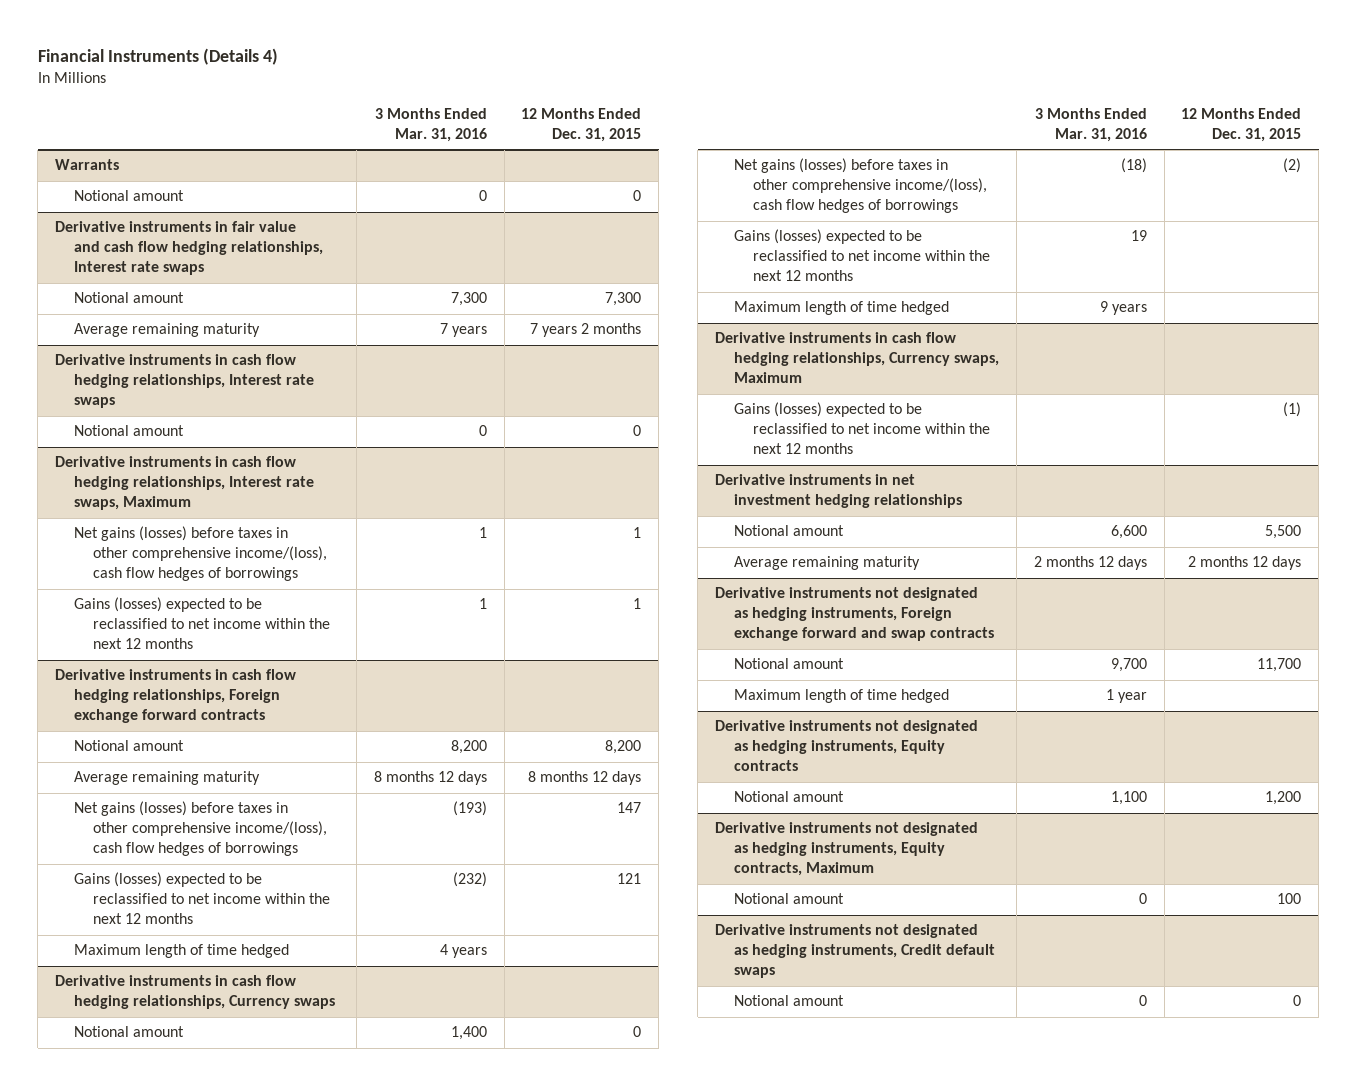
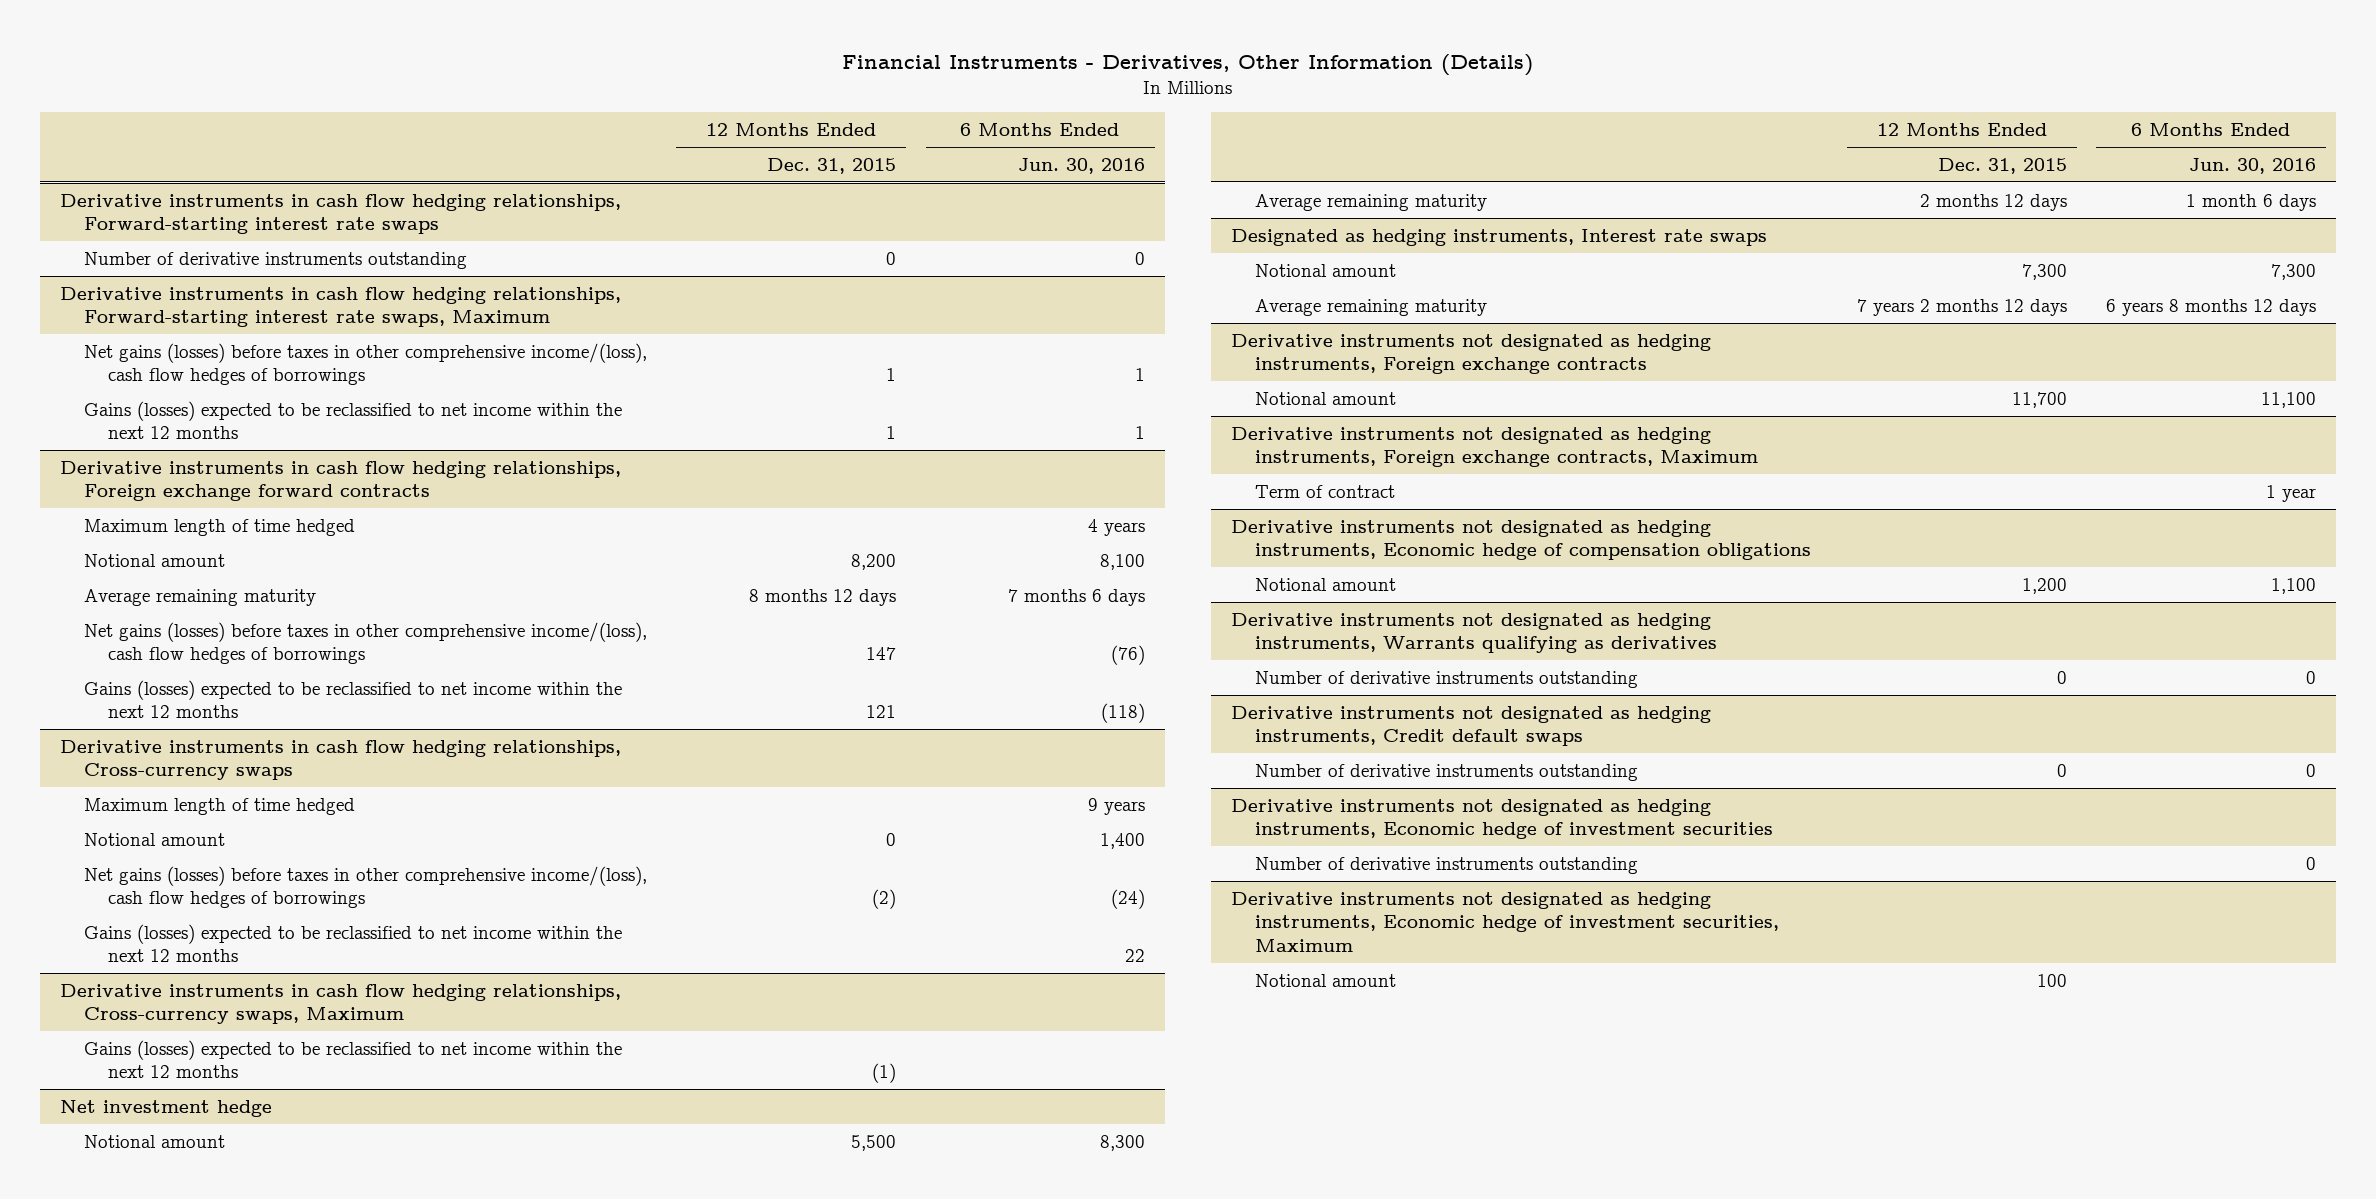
- Financial Instruments (Details 4)
+ Financial Instruments - Derivatives, Other Information (Details)
- | 3 Months Ended Mar. 31, 2016 | 12 Months Ended Dec. 31, 2015
+ | 12 Months Ended Dec. 31, 2015 | 6 Months Ended Jun. 30, 2016
- Warrants
- Notional amount | 0 | 0
- Derivative instruments in fair value and cash flow hedging relationships, Interest rate swaps
- Notional amount | 7,300 | 7,300
- Average remaining maturity | 7 years | 7 years 2 months
- Derivative instruments in cash flow hedging relationships, Interest rate swaps
- Notional amount | 0 | 0
- Derivative instruments in cash flow hedging relationships, Interest rate swaps, Maximum
+ Derivative instruments in cash flow hedging relationships, Forward-starting interest rate swaps
+ Number of derivative instruments outstanding | 0 | 0
+ Derivative instruments in cash flow hedging relationships, Forward-starting interest rate swaps, Maximum
@ Derivative instruments in cash flow hedging relationships, Foreign exchange forward contracts
+ Maximum length of time hedged | | 4 years
+ Derivative instruments in cash flow hedging relationships, Cross-currency swaps
- Derivative instruments in cash flow hedging relationships, Currency swaps
- Maximum length of time hedged | 9 years |
- Derivative instruments in cash flow hedging relationships, Currency swaps, Maximum
+ Derivative instruments in cash flow hedging relationships, Cross-currency swaps, Maximum
- Derivative instruments in net investment hedging relationships
+ Net investment hedge
- Derivative instruments not designated as hedging instruments, Foreign exchange forward and swap contracts
+ Designated as hedging instruments, Interest rate swaps
+ Notional amount | 7,300 | 7,300
+ Average remaining maturity | 7 years 2 months 12 days | 6 years 8 months 12 days
+ Derivative instruments not designated as hedging instruments, Foreign exchange contracts
- Maximum length of time hedged | 1 year |
- Derivative instruments not designated as hedging instruments, Equity contracts
+ Derivative instruments not designated as hedging instruments, Foreign exchange contracts, Maximum
+ Term of contract | | 1 year
+ Derivative instruments not designated as hedging instruments, Economic hedge of compensation obligations
- Derivative instruments not designated as hedging instruments, Equity contracts, Maximum
- Notional amount | 0 | 100
+ Derivative instruments not designated as hedging instruments, Warrants qualifying as derivatives
+ Number of derivative instruments outstanding | 0 | 0
@ Derivative instruments not designated as hedging instruments, Credit default swaps
- Notional amount | 0 | 0
+ Number of derivative instruments outstanding | 0 | 0
+ Derivative instruments not designated as hedging instruments, Economic hedge of investment securities
+ Number of derivative instruments outstanding | | 0
+ Derivative instruments not designated as hedging instruments, Economic hedge of investment securities, Maximum
+ Notional amount | 100 |

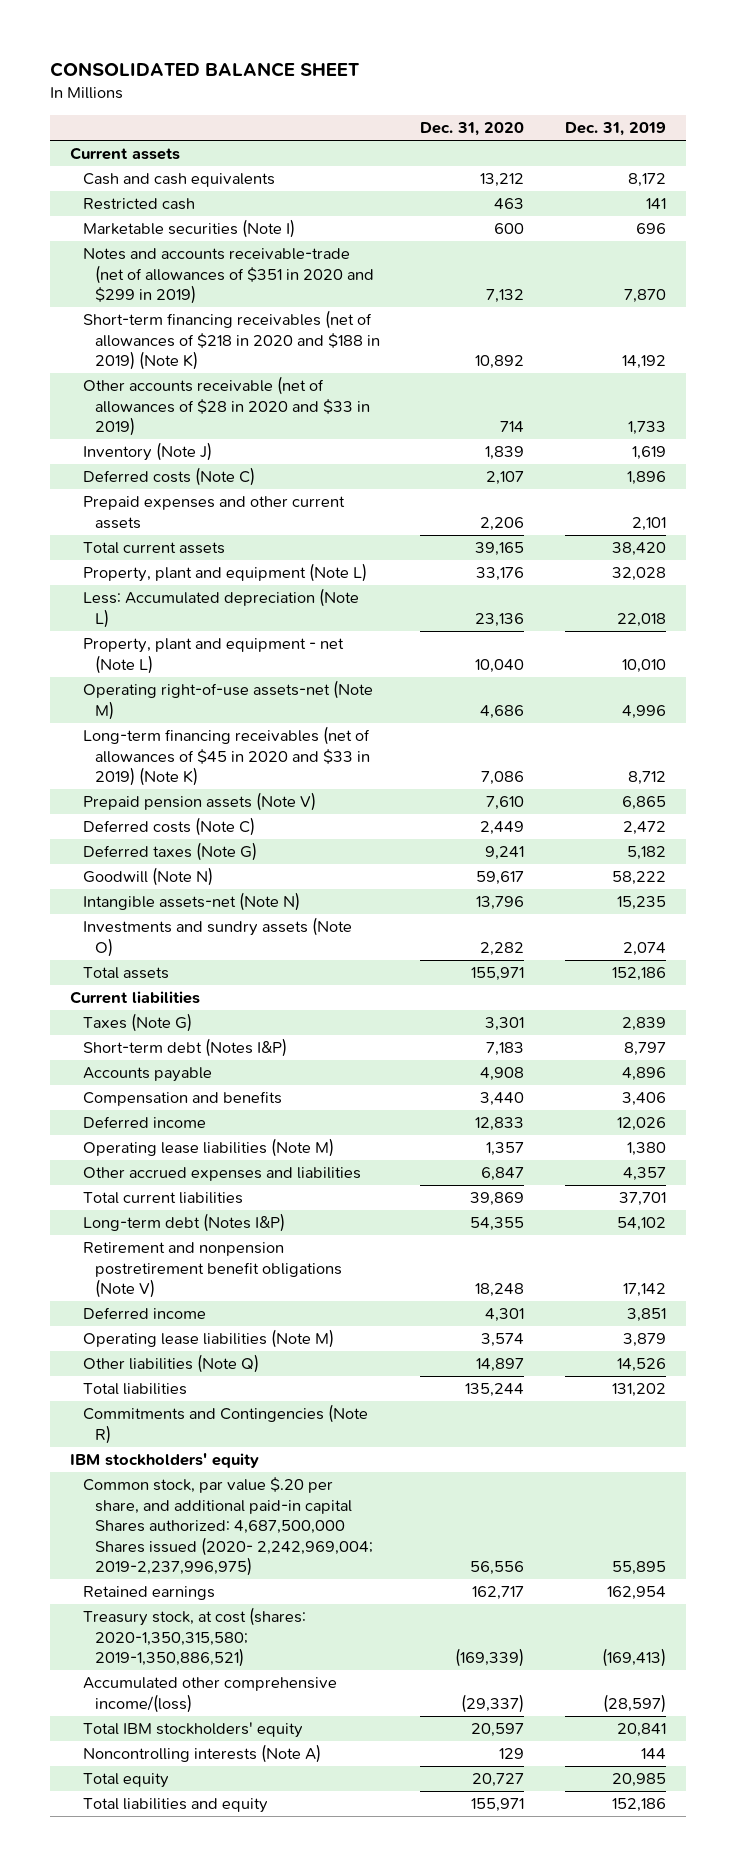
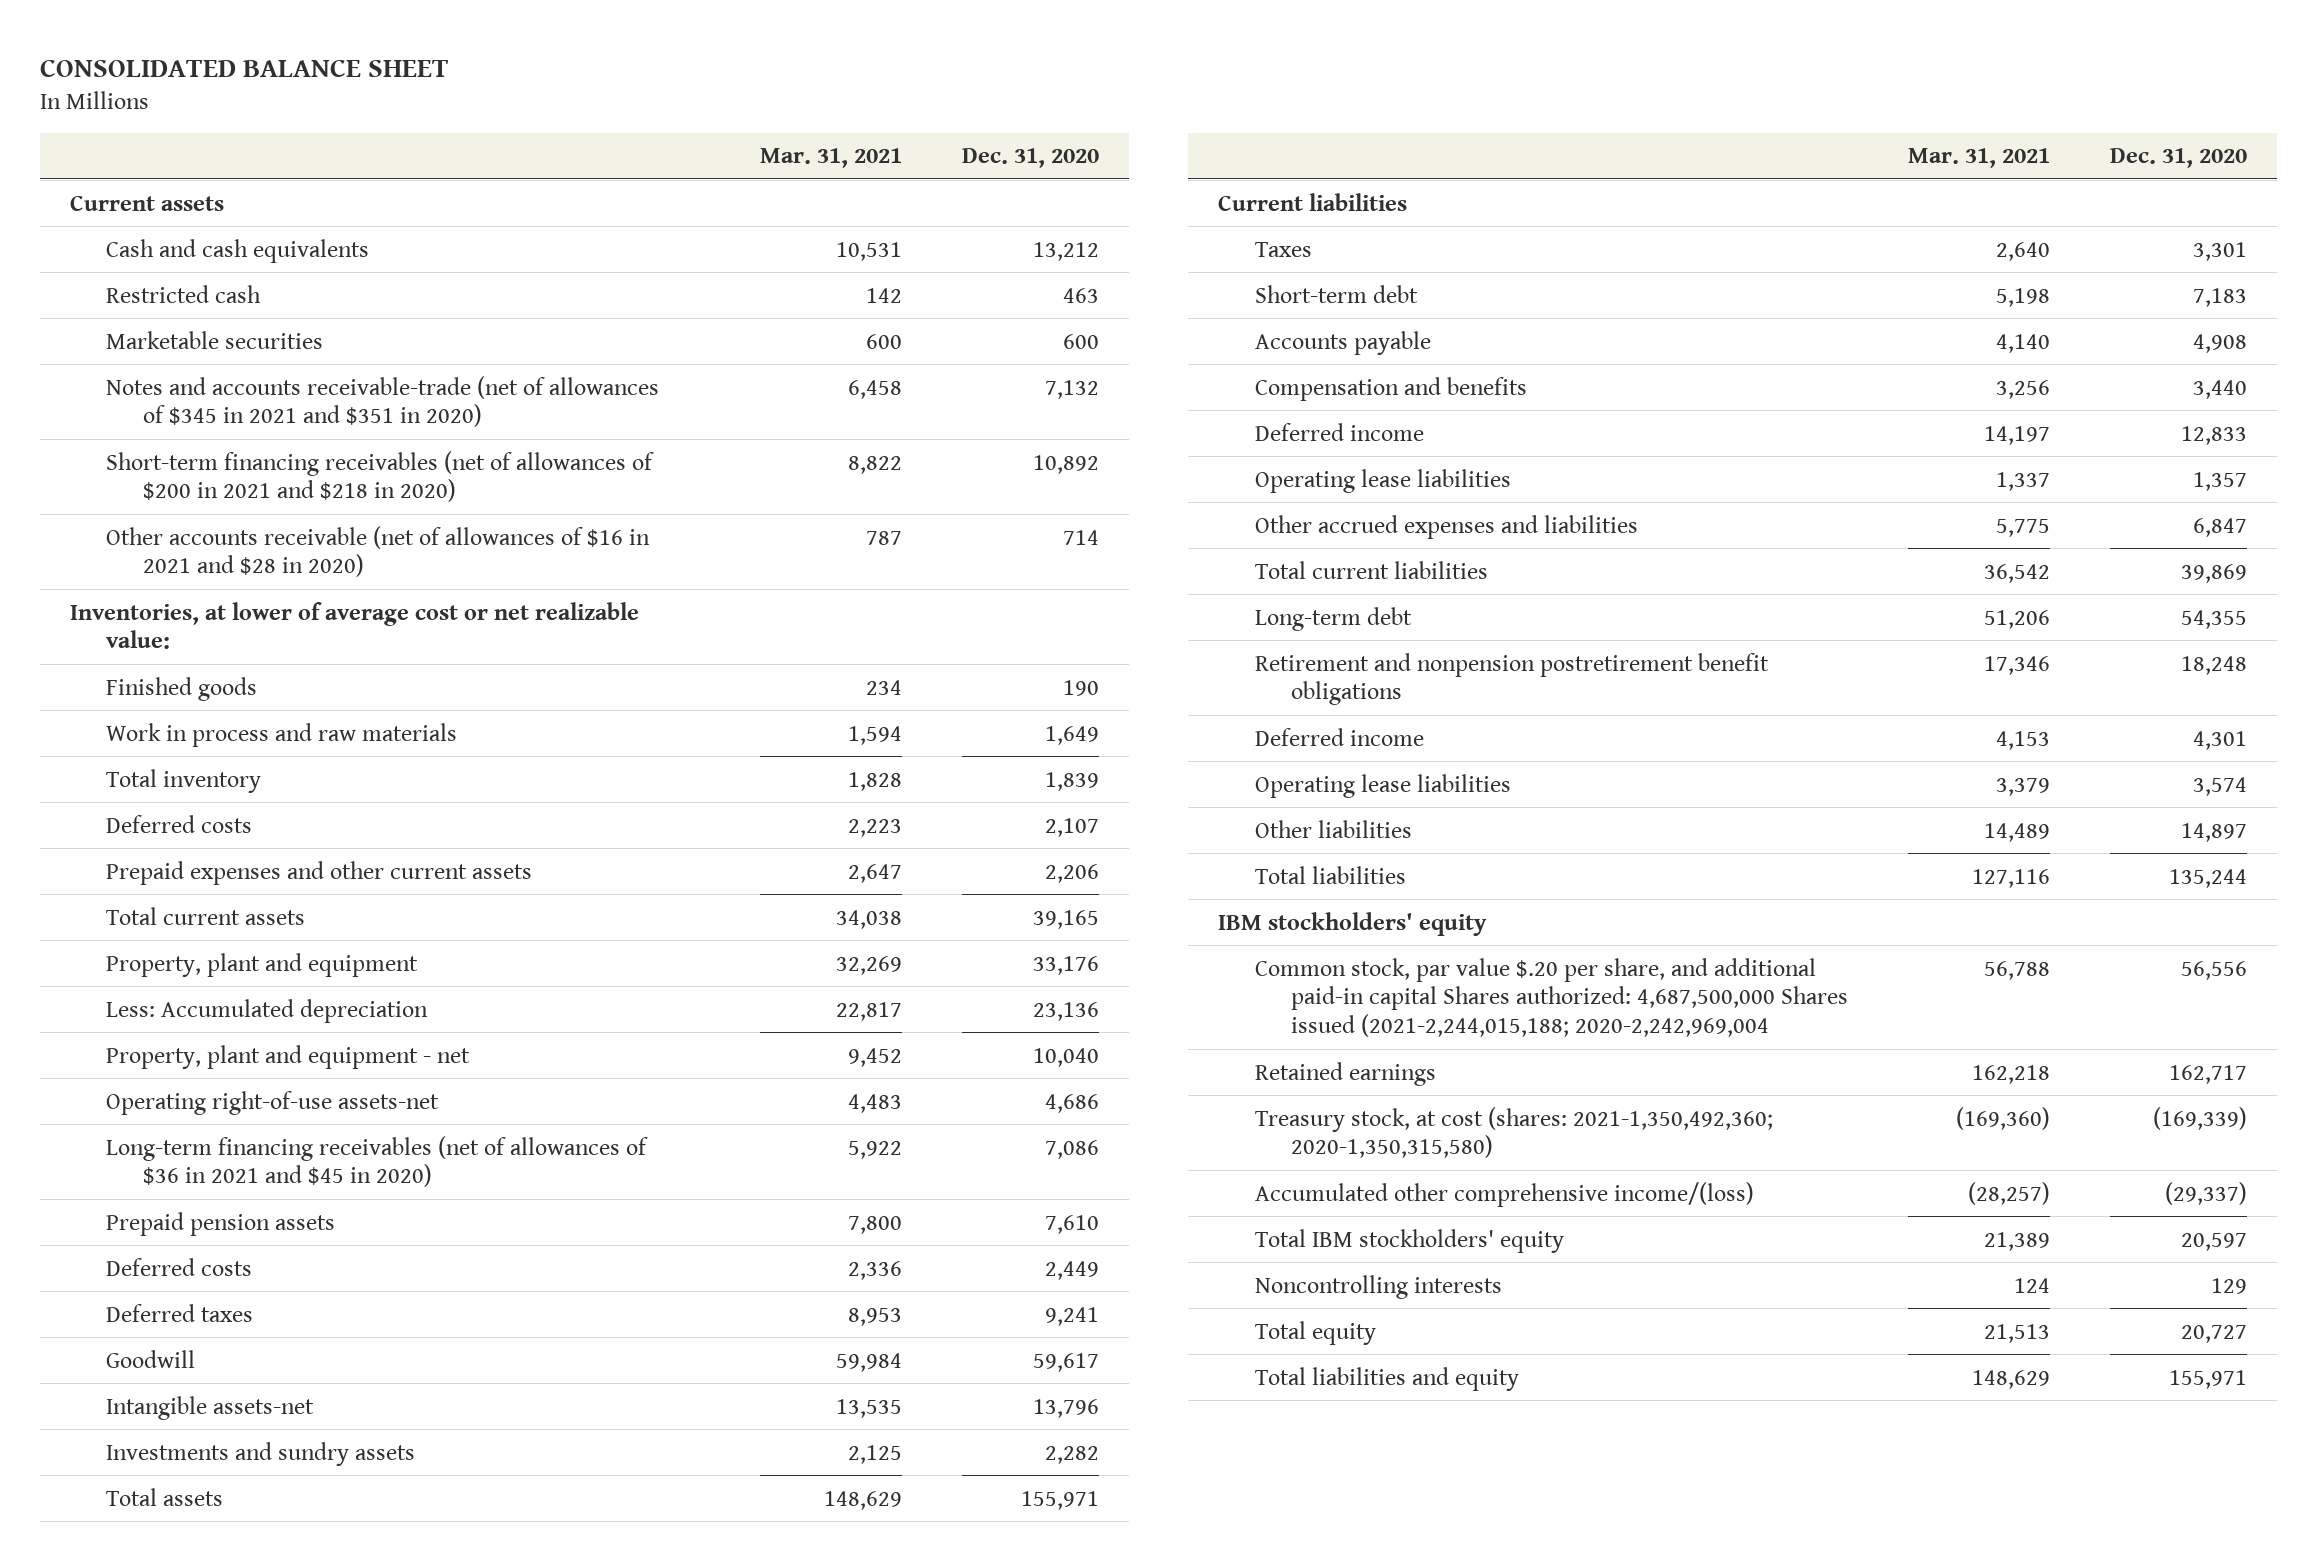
- | Dec. 31, 2020 | Dec. 31, 2019
+ | Mar. 31, 2021 | Dec. 31, 2020
- Marketable securities (Note I) | 600 | 696
- Notes and accounts receivable-trade (net of allowances of $351 in 2020 and $299 in 2019) | 7,132 | 7,870
- Short-term financing receivables (net of allowances of $218 in 2020 and $188 in 2019) (Note K) | 10,892 | 14,192
- Other accounts receivable (net of allowances of $28 in 2020 and $33 in 2019) | 714 | 1,733
- Inventory (Note J) | 1,839 | 1,619
- Deferred costs (Note C) | 2,107 | 1,896
+ Marketable securities | 600 | 600
+ Notes and accounts receivable-trade (net of allowances of $345 in 2021 and $351 in 2020) | 6,458 | 7,132
+ Short-term financing receivables (net of allowances of $200 in 2021 and $218 in 2020) | 8,822 | 10,892
+ Other accounts receivable (net of allowances of $16 in 2021 and $28 in 2020) | 787 | 714
+ Inventories, at lower of average cost or net realizable value:
+ Finished goods | 234 | 190
+ Work in process and raw materials | 1,594 | 1,649
+ Total inventory | 1,828 | 1,839
+ Deferred costs | 2,223 | 2,107
- Property, plant and equipment (Note L) | 33,176 | 32,028
- Less: Accumulated depreciation (Note L) | 23,136 | 22,018
- Property, plant and equipment - net (Note L) | 10,040 | 10,010
- Operating right-of-use assets-net (Note M) | 4,686 | 4,996
- Long-term financing receivables (net of allowances of $45 in 2020 and $33 in 2019) (Note K) | 7,086 | 8,712
- Prepaid pension assets (Note V) | 7,610 | 6,865
- Deferred costs (Note C) | 2,449 | 2,472
- Deferred taxes (Note G) | 9,241 | 5,182
- Goodwill (Note N) | 59,617 | 58,222
- Intangible assets-net (Note N) | 13,796 | 15,235
- Investments and sundry assets (Note O) | 2,282 | 2,074
+ Property, plant and equipment | 32,269 | 33,176
+ Less: Accumulated depreciation | 22,817 | 23,136
+ Property, plant and equipment - net | 9,452 | 10,040
+ Operating right-of-use assets-net | 4,483 | 4,686
+ Long-term financing receivables (net of allowances of $36 in 2021 and $45 in 2020) | 5,922 | 7,086
+ Prepaid pension assets | 7,800 | 7,610
+ Deferred costs | 2,336 | 2,449
+ Deferred taxes | 8,953 | 9,241
+ Goodwill | 59,984 | 59,617
+ Intangible assets-net | 13,535 | 13,796
+ Investments and sundry assets | 2,125 | 2,282
- Taxes (Note G) | 3,301 | 2,839
- Short-term debt (Notes I&P) | 7,183 | 8,797
+ Taxes | 2,640 | 3,301
+ Short-term debt | 5,198 | 7,183
- Operating lease liabilities (Note M) | 1,357 | 1,380
+ Operating lease liabilities | 1,337 | 1,357
- Long-term debt (Notes I&P) | 54,355 | 54,102
- Retirement and nonpension postretirement benefit obligations (Note V) | 18,248 | 17,142
+ Long-term debt | 51,206 | 54,355
+ Retirement and nonpension postretirement benefit obligations | 17,346 | 18,248
- Operating lease liabilities (Note M) | 3,574 | 3,879
- Other liabilities (Note Q) | 14,897 | 14,526
+ Operating lease liabilities | 3,379 | 3,574
+ Other liabilities | 14,489 | 14,897
- Commitments and Contingencies (Note R)
- Common stock, par value $.20 per share, and additional paid-in capital Shares authorized: 4,687,500,000 Shares issued (2020- 2,242,969,004; 2019-2,237,996,975) | 56,556 | 55,895
+ Common stock, par value $.20 per share, and additional paid-in capital Shares authorized: 4,687,500,000 Shares issued (2021-2,244,015,188; 2020-2,242,969,004 | 56,788 | 56,556
- Treasury stock, at cost (shares: 2020-1,350,315,580; 2019-1,350,886,521) | (169,339) | (169,413)
+ Treasury stock, at cost (shares: 2021-1,350,492,360; 2020-1,350,315,580) | (169,360) | (169,339)
- Noncontrolling interests (Note A) | 129 | 144
+ Noncontrolling interests | 124 | 129

